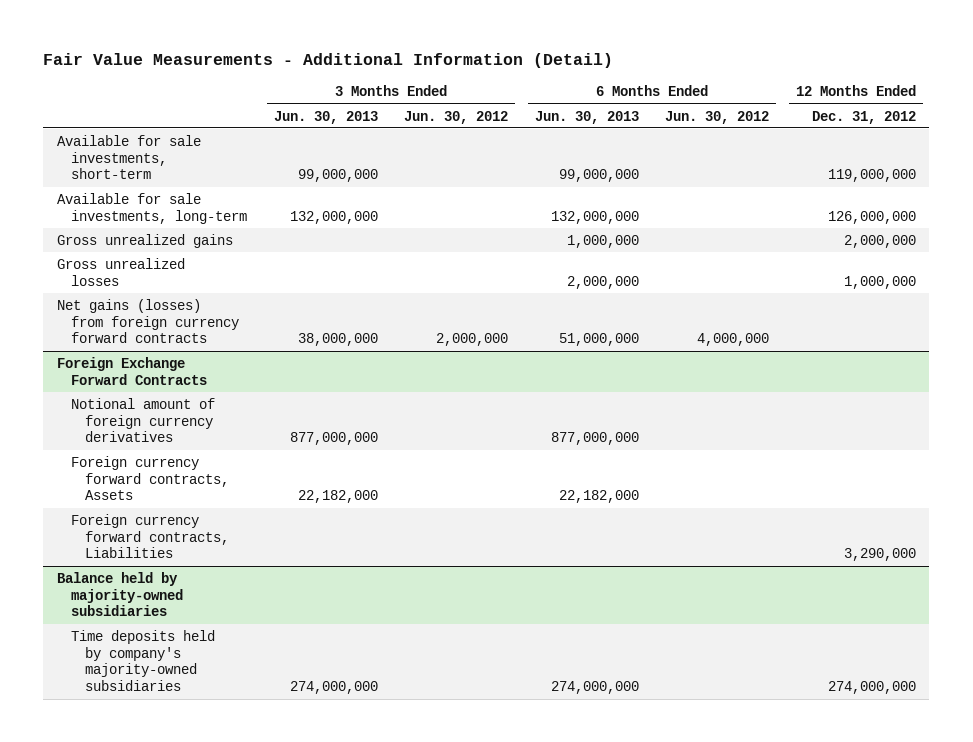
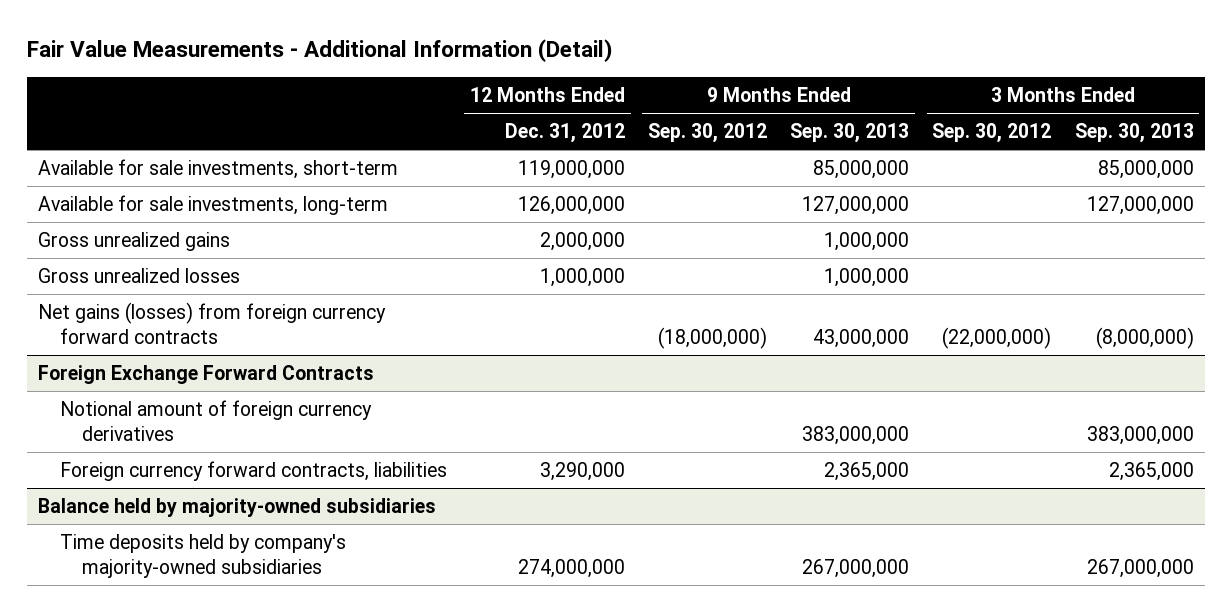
- | 3 Months Ended Jun. 30, 2013 | 3 Months Ended Jun. 30, 2012 | 6 Months Ended Jun. 30, 2013 | 6 Months Ended Jun. 30, 2012 | 12 Months Ended Dec. 31, 2012
+ | 12 Months Ended Dec. 31, 2012 | 9 Months Ended Sep. 30, 2012 | 9 Months Ended Sep. 30, 2013 | 3 Months Ended Sep. 30, 2012 | 3 Months Ended Sep. 30, 2013
@ Foreign Exchange Forward Contracts
- Foreign currency forward contracts, Assets | 22,182,000 | | 22,182,000 | |
- Foreign currency forward contracts, Liabilities | | | | | 3,290,000
+ Foreign currency forward contracts, liabilities | 3,290,000 | | 2,365,000 | | 2,365,000

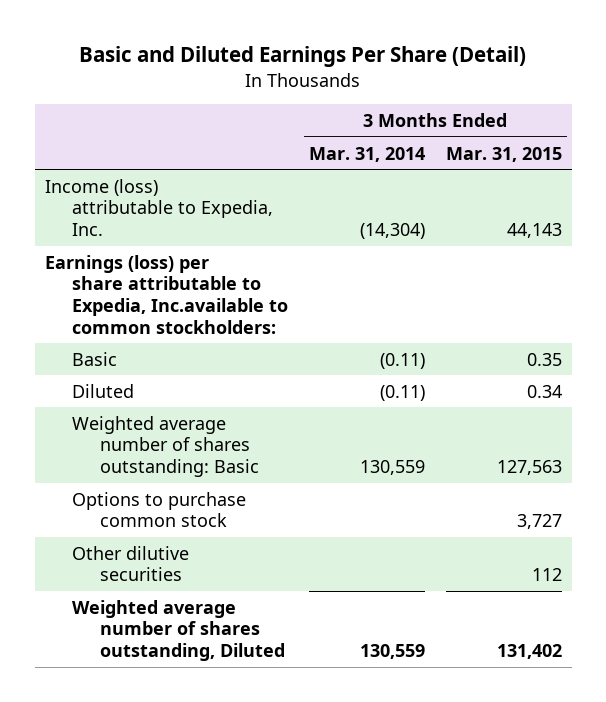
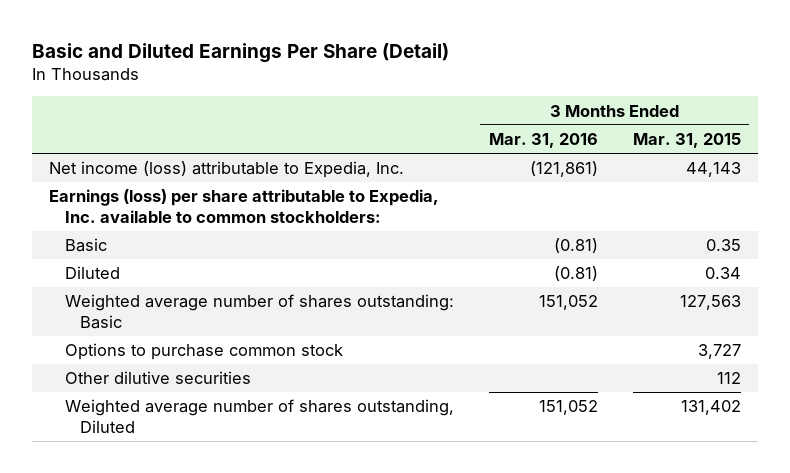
- | 3 Months Ended Mar. 31, 2014 | 3 Months Ended Mar. 31, 2015
+ | 3 Months Ended Mar. 31, 2016 | 3 Months Ended Mar. 31, 2015
- Income (loss) attributable to Expedia, Inc. | (14,304) | 44,143
- Earnings (loss) per share attributable to Expedia, Inc.available to common stockholders:
+ Net income (loss) attributable to Expedia, Inc. | (121,861) | 44,143
+ Earnings (loss) per share attributable to Expedia, Inc. available to common stockholders:

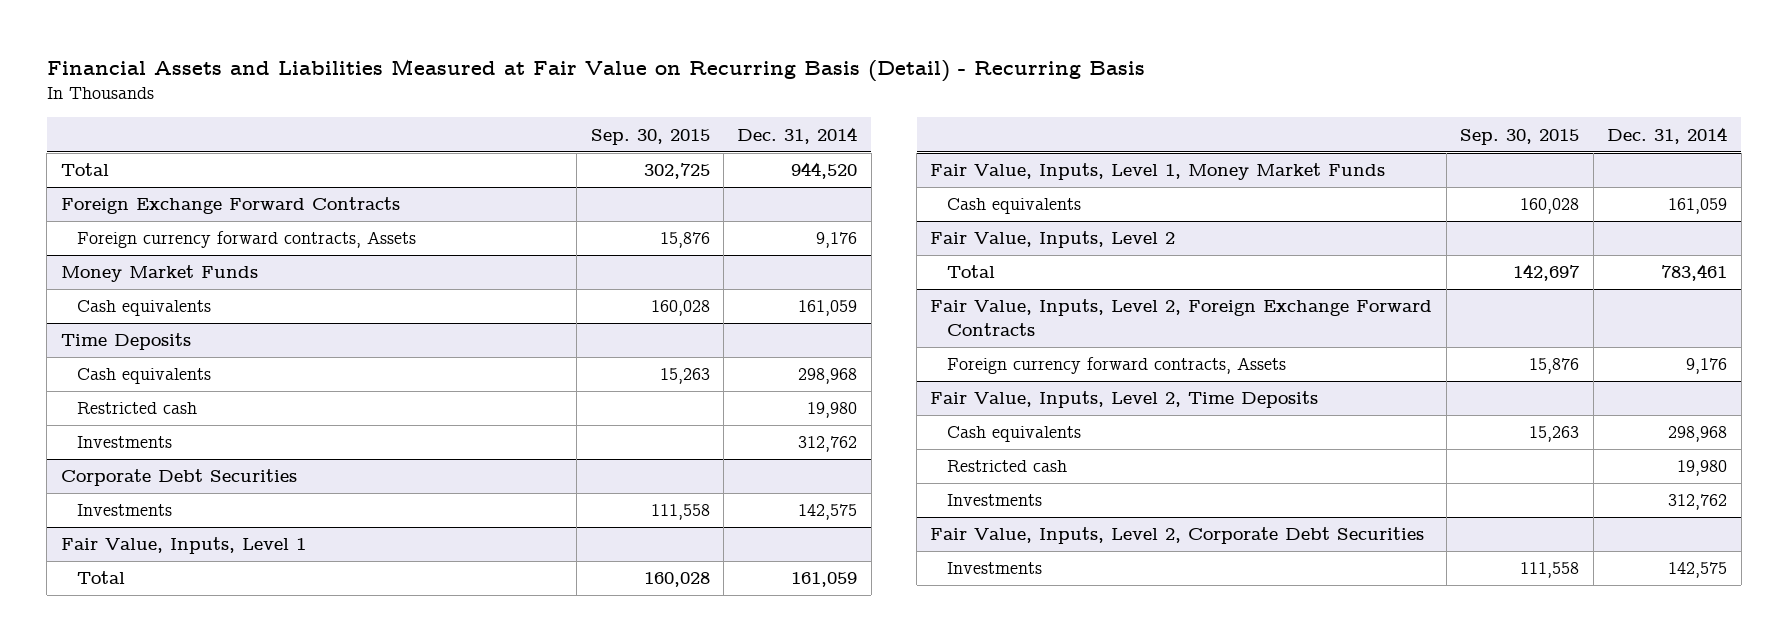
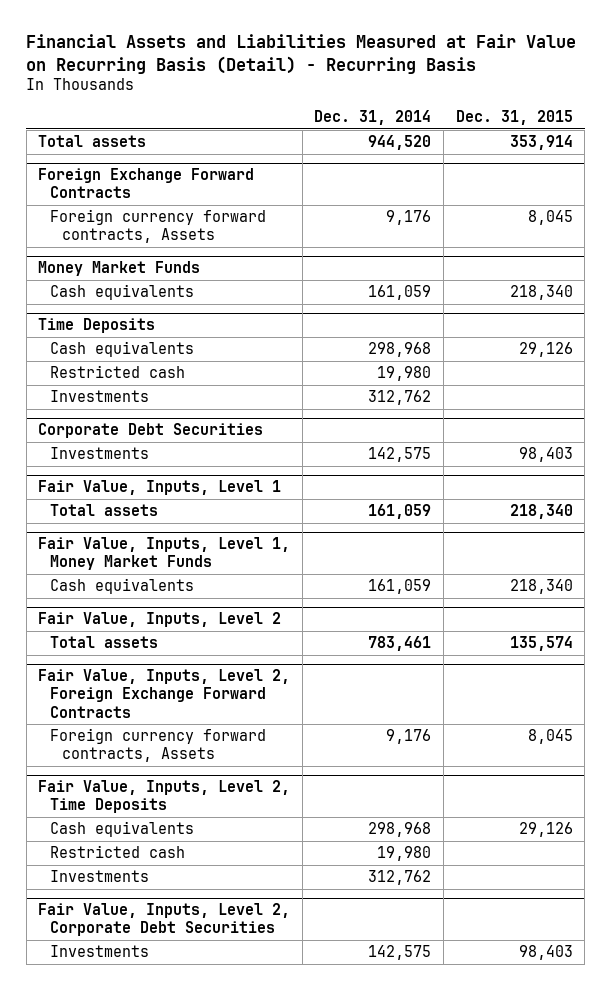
- | Sep. 30, 2015 | Dec. 31, 2014
+ | Dec. 31, 2014 | Dec. 31, 2015
- Total | 302,725 | 944,520
+ Total assets | 944,520 | 353,914
@ Fair Value, Inputs, Level 1
- Total | 160,028 | 161,059
+ Total assets | 161,059 | 218,340
@ Fair Value, Inputs, Level 2
- Total | 142,697 | 783,461
+ Total assets | 783,461 | 135,574

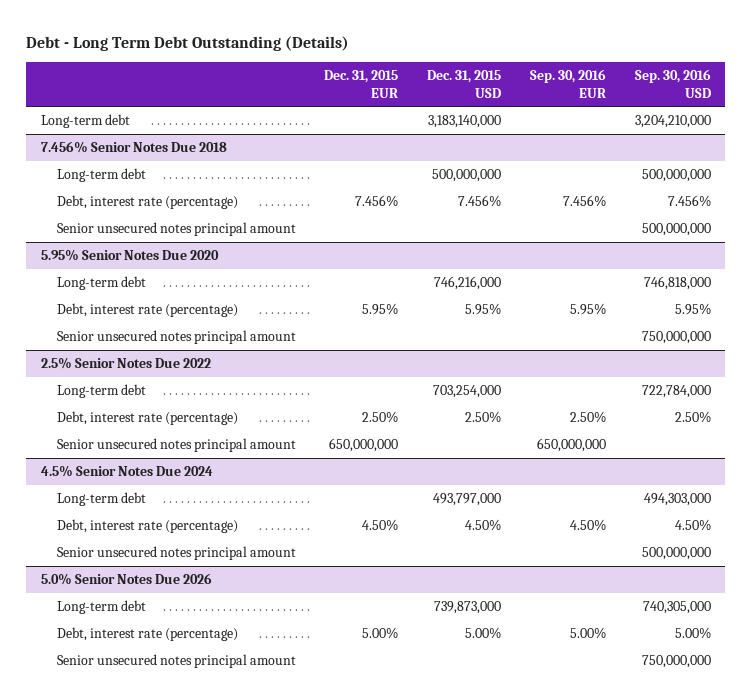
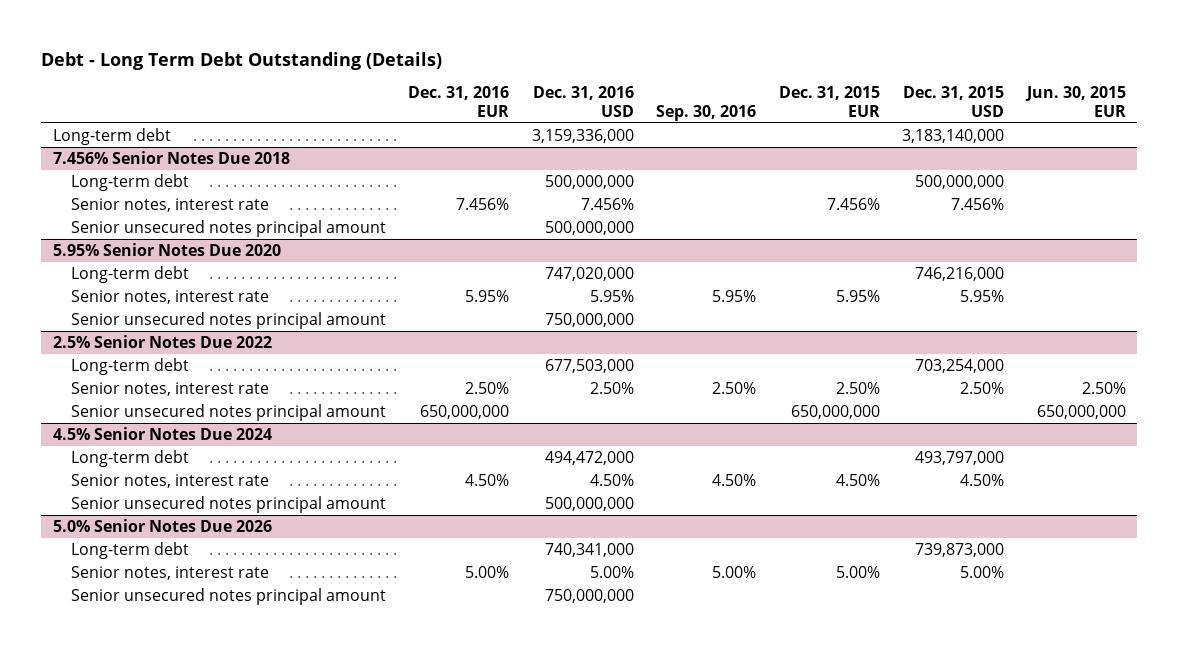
- | Dec. 31, 2015 EUR | Dec. 31, 2015 USD | Sep. 30, 2016 EUR | Sep. 30, 2016 USD
+ | Dec. 31, 2016 EUR | Dec. 31, 2016 USD | Sep. 30, 2016 | Dec. 31, 2015 EUR | Dec. 31, 2015 USD | Jun. 30, 2015 EUR
@ 7.456% Senior Notes Due 2018
- Debt, interest rate (percentage) | 7.456% | 7.456% | 7.456% | 7.456%
+ Senior notes, interest rate | 7.456% | 7.456% | | 7.456% | 7.456% |
@ 5.95% Senior Notes Due 2020
- Debt, interest rate (percentage) | 5.95% | 5.95% | 5.95% | 5.95%
+ Senior notes, interest rate | 5.95% | 5.95% | 5.95% | 5.95% | 5.95% |
@ 2.5% Senior Notes Due 2022
- Debt, interest rate (percentage) | 2.50% | 2.50% | 2.50% | 2.50%
+ Senior notes, interest rate | 2.50% | 2.50% | 2.50% | 2.50% | 2.50% | 2.50%
@ 4.5% Senior Notes Due 2024
- Debt, interest rate (percentage) | 4.50% | 4.50% | 4.50% | 4.50%
+ Senior notes, interest rate | 4.50% | 4.50% | 4.50% | 4.50% | 4.50% |
@ 5.0% Senior Notes Due 2026
- Debt, interest rate (percentage) | 5.00% | 5.00% | 5.00% | 5.00%
+ Senior notes, interest rate | 5.00% | 5.00% | 5.00% | 5.00% | 5.00% |

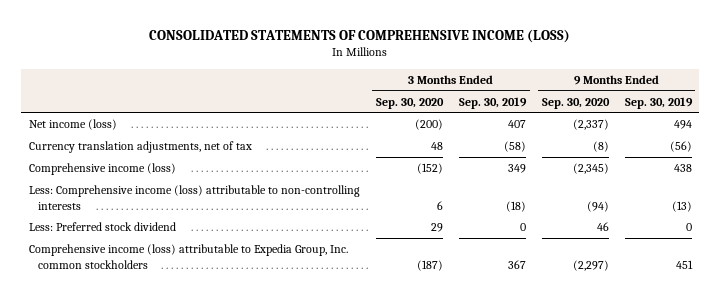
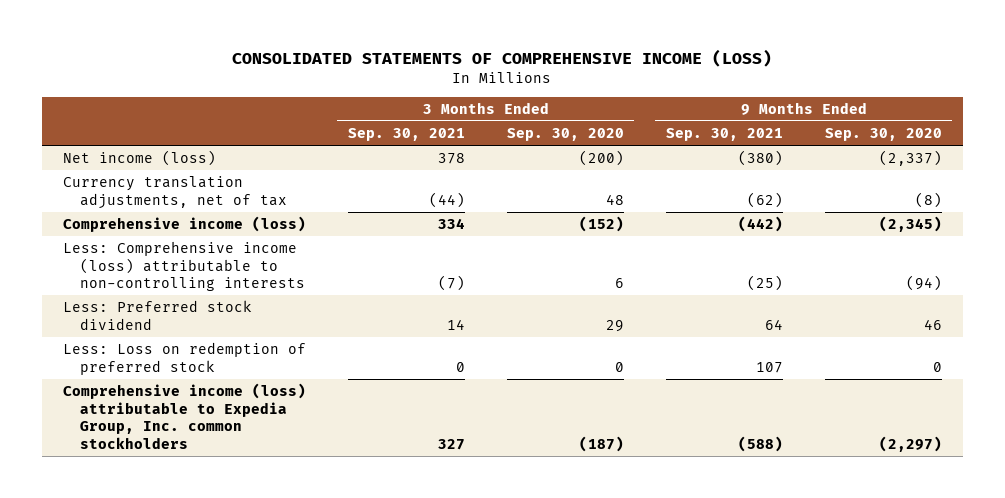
- | 3 Months Ended Sep. 30, 2020 | 3 Months Ended Sep. 30, 2019 | 9 Months Ended Sep. 30, 2020 | 9 Months Ended Sep. 30, 2019
+ | 3 Months Ended Sep. 30, 2021 | 3 Months Ended Sep. 30, 2020 | 9 Months Ended Sep. 30, 2021 | 9 Months Ended Sep. 30, 2020
+ Less: Loss on redemption of preferred stock | 0 | 0 | 107 | 0

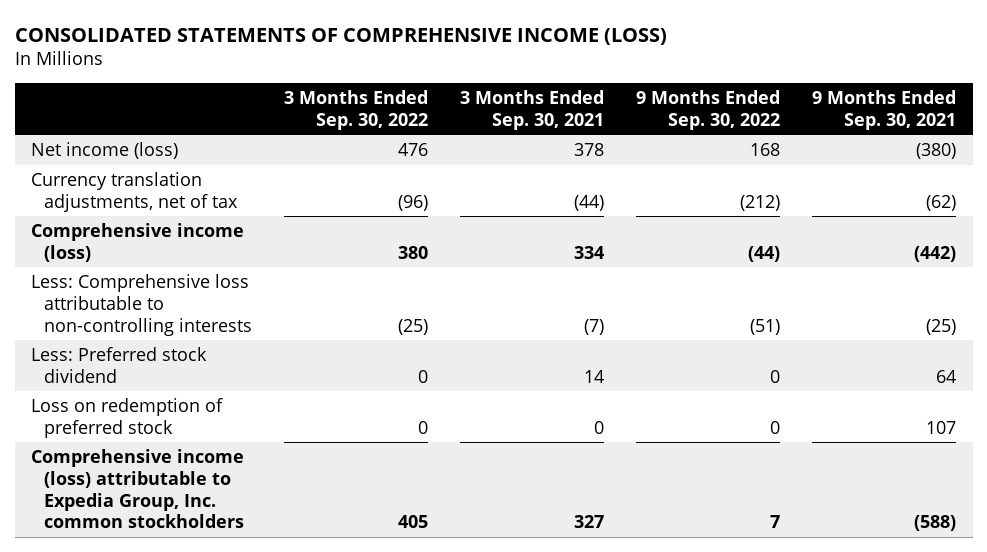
- | 3 Months Ended Sep. 30, 2021 | 3 Months Ended Sep. 30, 2020 | 9 Months Ended Sep. 30, 2021 | 9 Months Ended Sep. 30, 2020
+ | 3 Months Ended Sep. 30, 2022 | 3 Months Ended Sep. 30, 2021 | 9 Months Ended Sep. 30, 2022 | 9 Months Ended Sep. 30, 2021
- Less: Comprehensive income (loss) attributable to non-controlling interests | (7) | 6 | (25) | (94)
+ Less: Comprehensive loss attributable to non-controlling interests | (25) | (7) | (51) | (25)
- Less: Loss on redemption of preferred stock | 0 | 0 | 107 | 0
+ Loss on redemption of preferred stock | 0 | 0 | 0 | 107

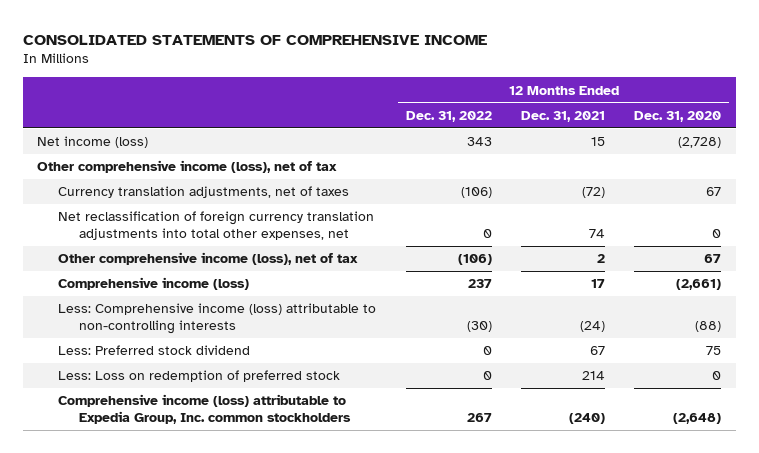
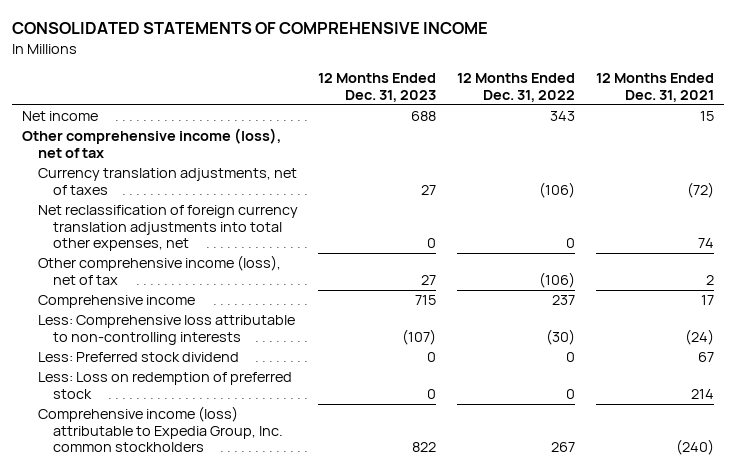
- | 12 Months Ended Dec. 31, 2022 | 12 Months Ended Dec. 31, 2021 | 12 Months Ended Dec. 31, 2020
+ | 12 Months Ended Dec. 31, 2023 | 12 Months Ended Dec. 31, 2022 | 12 Months Ended Dec. 31, 2021
- Net income (loss) | 343 | 15 | (2,728)
+ Net income | 688 | 343 | 15
- Comprehensive income (loss) | 237 | 17 | (2,661)
- Less: Comprehensive income (loss) attributable to non-controlling interests | (30) | (24) | (88)
+ Comprehensive income | 715 | 237 | 17
+ Less: Comprehensive loss attributable to non-controlling interests | (107) | (30) | (24)

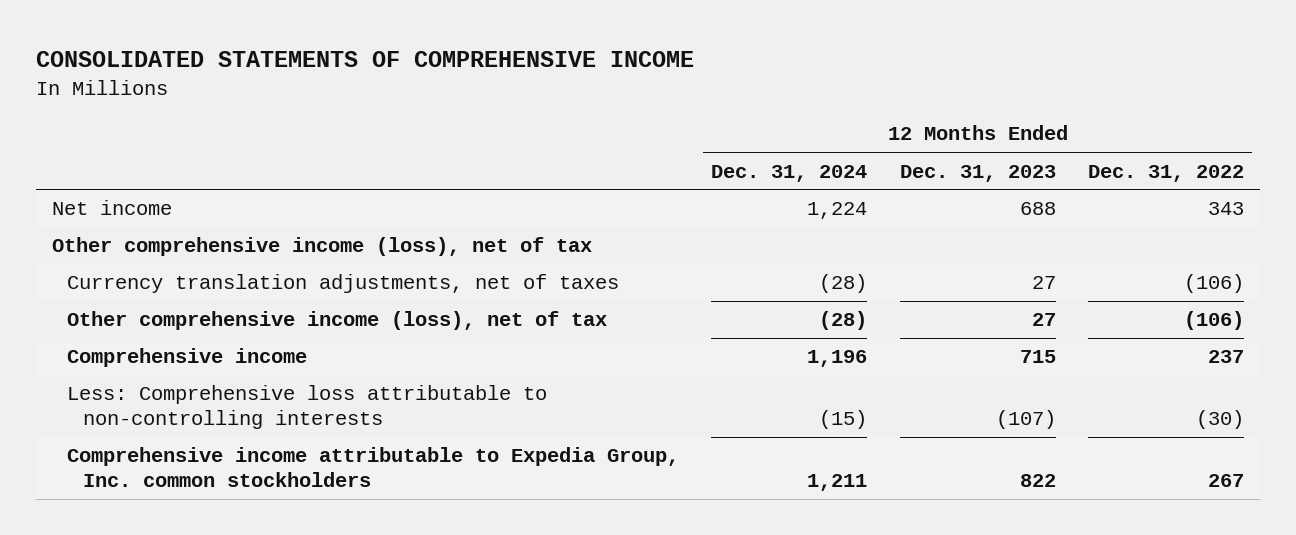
- | 12 Months Ended Dec. 31, 2023 | 12 Months Ended Dec. 31, 2022 | 12 Months Ended Dec. 31, 2021
+ | 12 Months Ended Dec. 31, 2024 | 12 Months Ended Dec. 31, 2023 | 12 Months Ended Dec. 31, 2022
- Net reclassification of foreign currency translation adjustments into total other expenses, net | 0 | 0 | 74
- Less: Preferred stock dividend | 0 | 0 | 67
- Less: Loss on redemption of preferred stock | 0 | 0 | 214
- Comprehensive income (loss) attributable to Expedia Group, Inc. common stockholders | 822 | 267 | (240)
+ Comprehensive income attributable to Expedia Group, Inc. common stockholders | 1,211 | 822 | 267

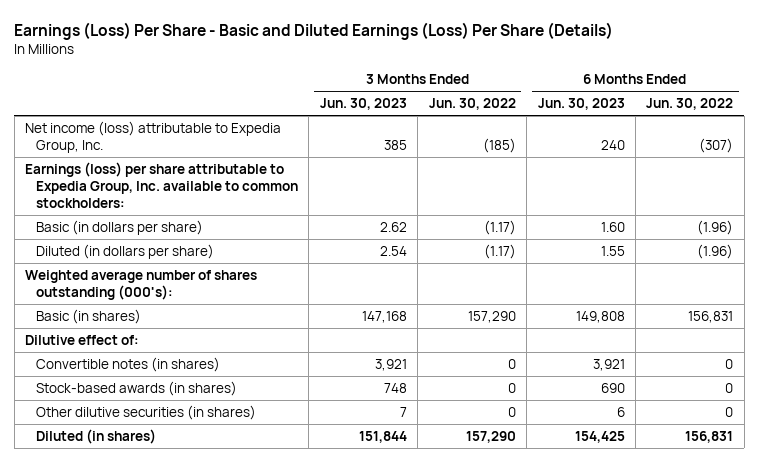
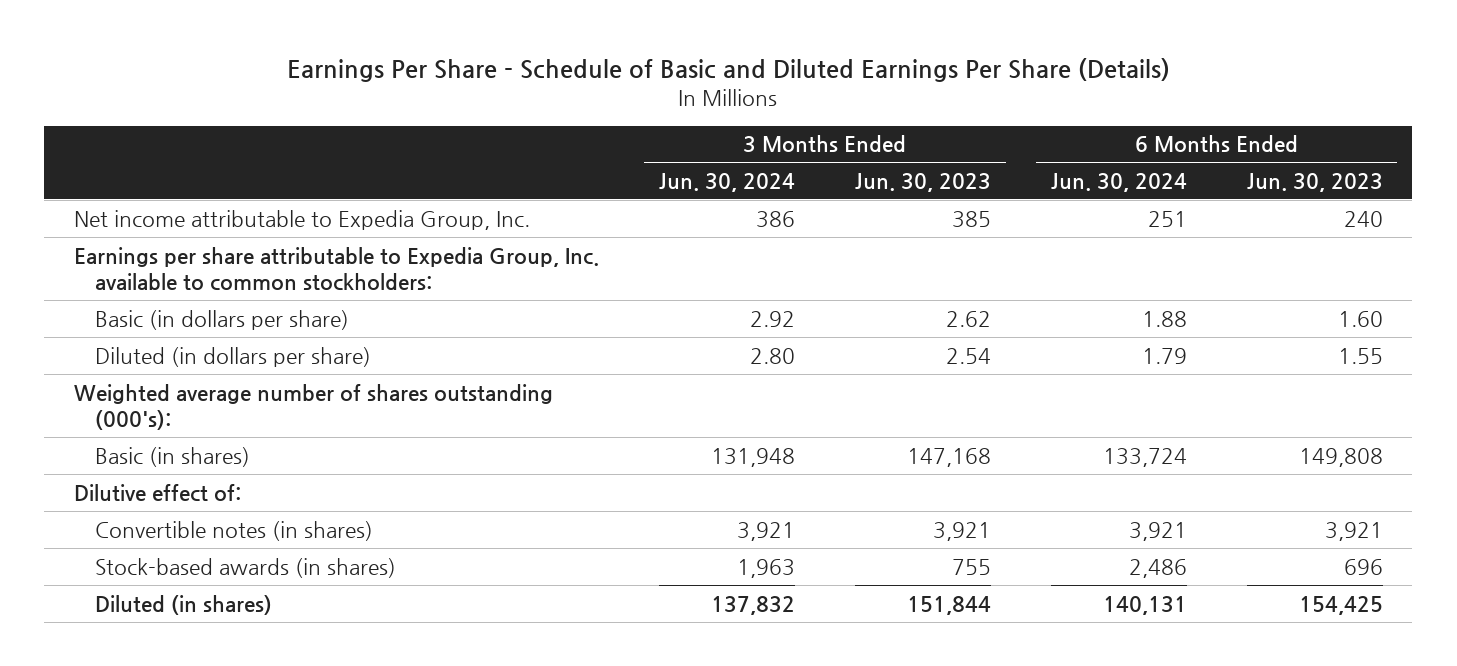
- Earnings (Loss) Per Share - Basic and Diluted Earnings (Loss) Per Share (Details)
+ Earnings Per Share - Schedule of Basic and Diluted Earnings Per Share (Details)
- | 3 Months Ended Jun. 30, 2023 | 3 Months Ended Jun. 30, 2022 | 6 Months Ended Jun. 30, 2023 | 6 Months Ended Jun. 30, 2022
+ | 3 Months Ended Jun. 30, 2024 | 3 Months Ended Jun. 30, 2023 | 6 Months Ended Jun. 30, 2024 | 6 Months Ended Jun. 30, 2023
- Net income (loss) attributable to Expedia Group, Inc. | 385 | (185) | 240 | (307)
- Earnings (loss) per share attributable to Expedia Group, Inc. available to common stockholders:
+ Net income attributable to Expedia Group, Inc. | 386 | 385 | 251 | 240
+ Earnings per share attributable to Expedia Group, Inc. available to common stockholders:
- Stock-based awards (in shares) | 748 | 0 | 690 | 0
- Other dilutive securities (in shares) | 7 | 0 | 6 | 0
+ Stock-based awards (in shares) | 1,963 | 755 | 2,486 | 696

